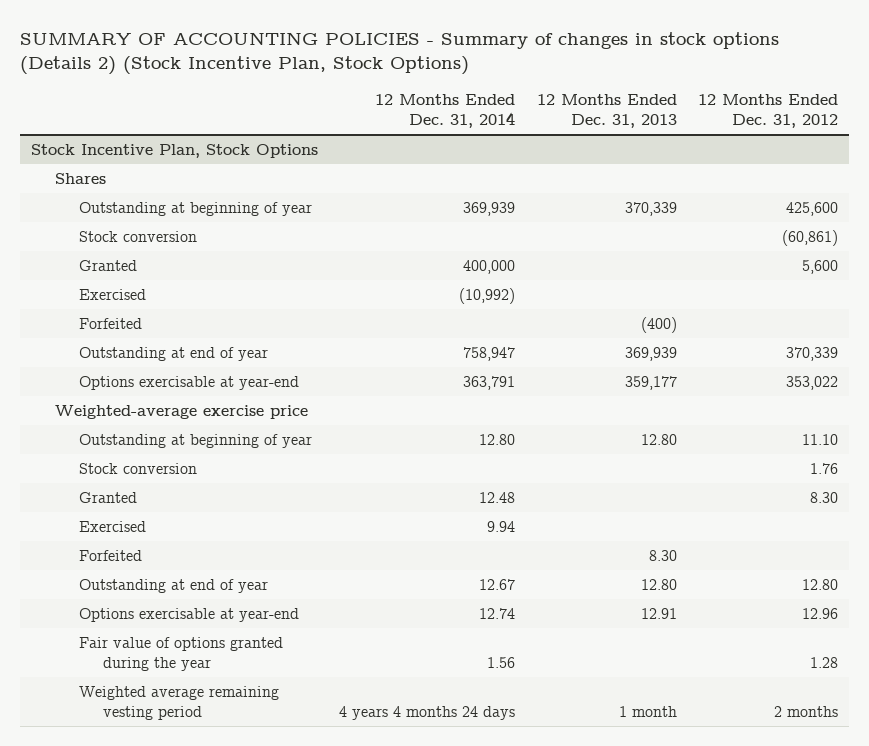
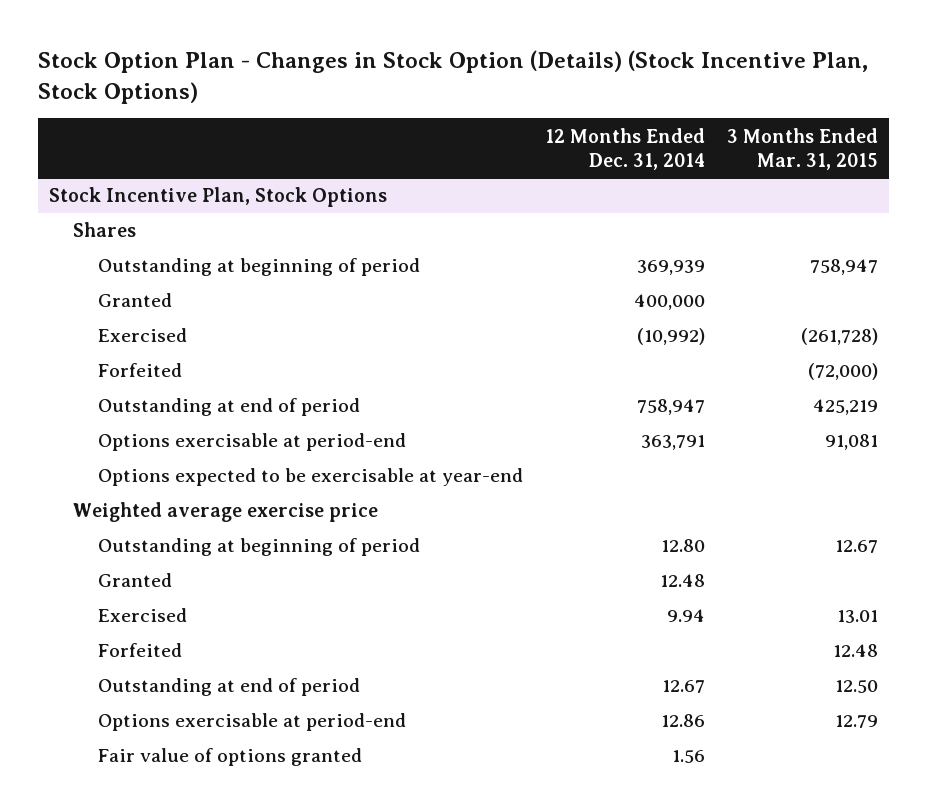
- SUMMARY OF ACCOUNTING POLICIES - Summary of changes in stock options (Details 2) (Stock Incentive Plan, Stock Options)
+ Stock Option Plan - Changes in Stock Option (Details) (Stock Incentive Plan, Stock Options)
- | 12 Months Ended Dec. 31, 2014 | 12 Months Ended Dec. 31, 2013 | 12 Months Ended Dec. 31, 2012
+ | 12 Months Ended Dec. 31, 2014 | 3 Months Ended Mar. 31, 2015
@ Stock Incentive Plan, Stock Options
- Outstanding at beginning of year | 369,939 | 370,339 | 425,600
- Stock conversion | | | (60,861)
+ Outstanding at beginning of period | 369,939 | 758,947
- Outstanding at end of year | 758,947 | 369,939 | 370,339
- Options exercisable at year-end | 363,791 | 359,177 | 353,022
- Weighted-average exercise price
- Outstanding at beginning of year | 12.80 | 12.80 | 11.10
- Stock conversion | | | 1.76
+ Outstanding at end of period | 758,947 | 425,219
+ Options exercisable at period-end | 363,791 | 91,081
+ Options expected to be exercisable at year-end
+ Weighted average exercise price
+ Outstanding at beginning of period | 12.80 | 12.67
- Outstanding at end of year | 12.67 | 12.80 | 12.80
- Options exercisable at year-end | 12.74 | 12.91 | 12.96
- Fair value of options granted during the year | 1.56 | | 1.28
- Weighted average remaining vesting period | 4 years 4 months 24 days | 1 month | 2 months
+ Outstanding at end of period | 12.67 | 12.50
+ Options exercisable at period-end | 12.86 | 12.79
+ Fair value of options granted | 1.56 |

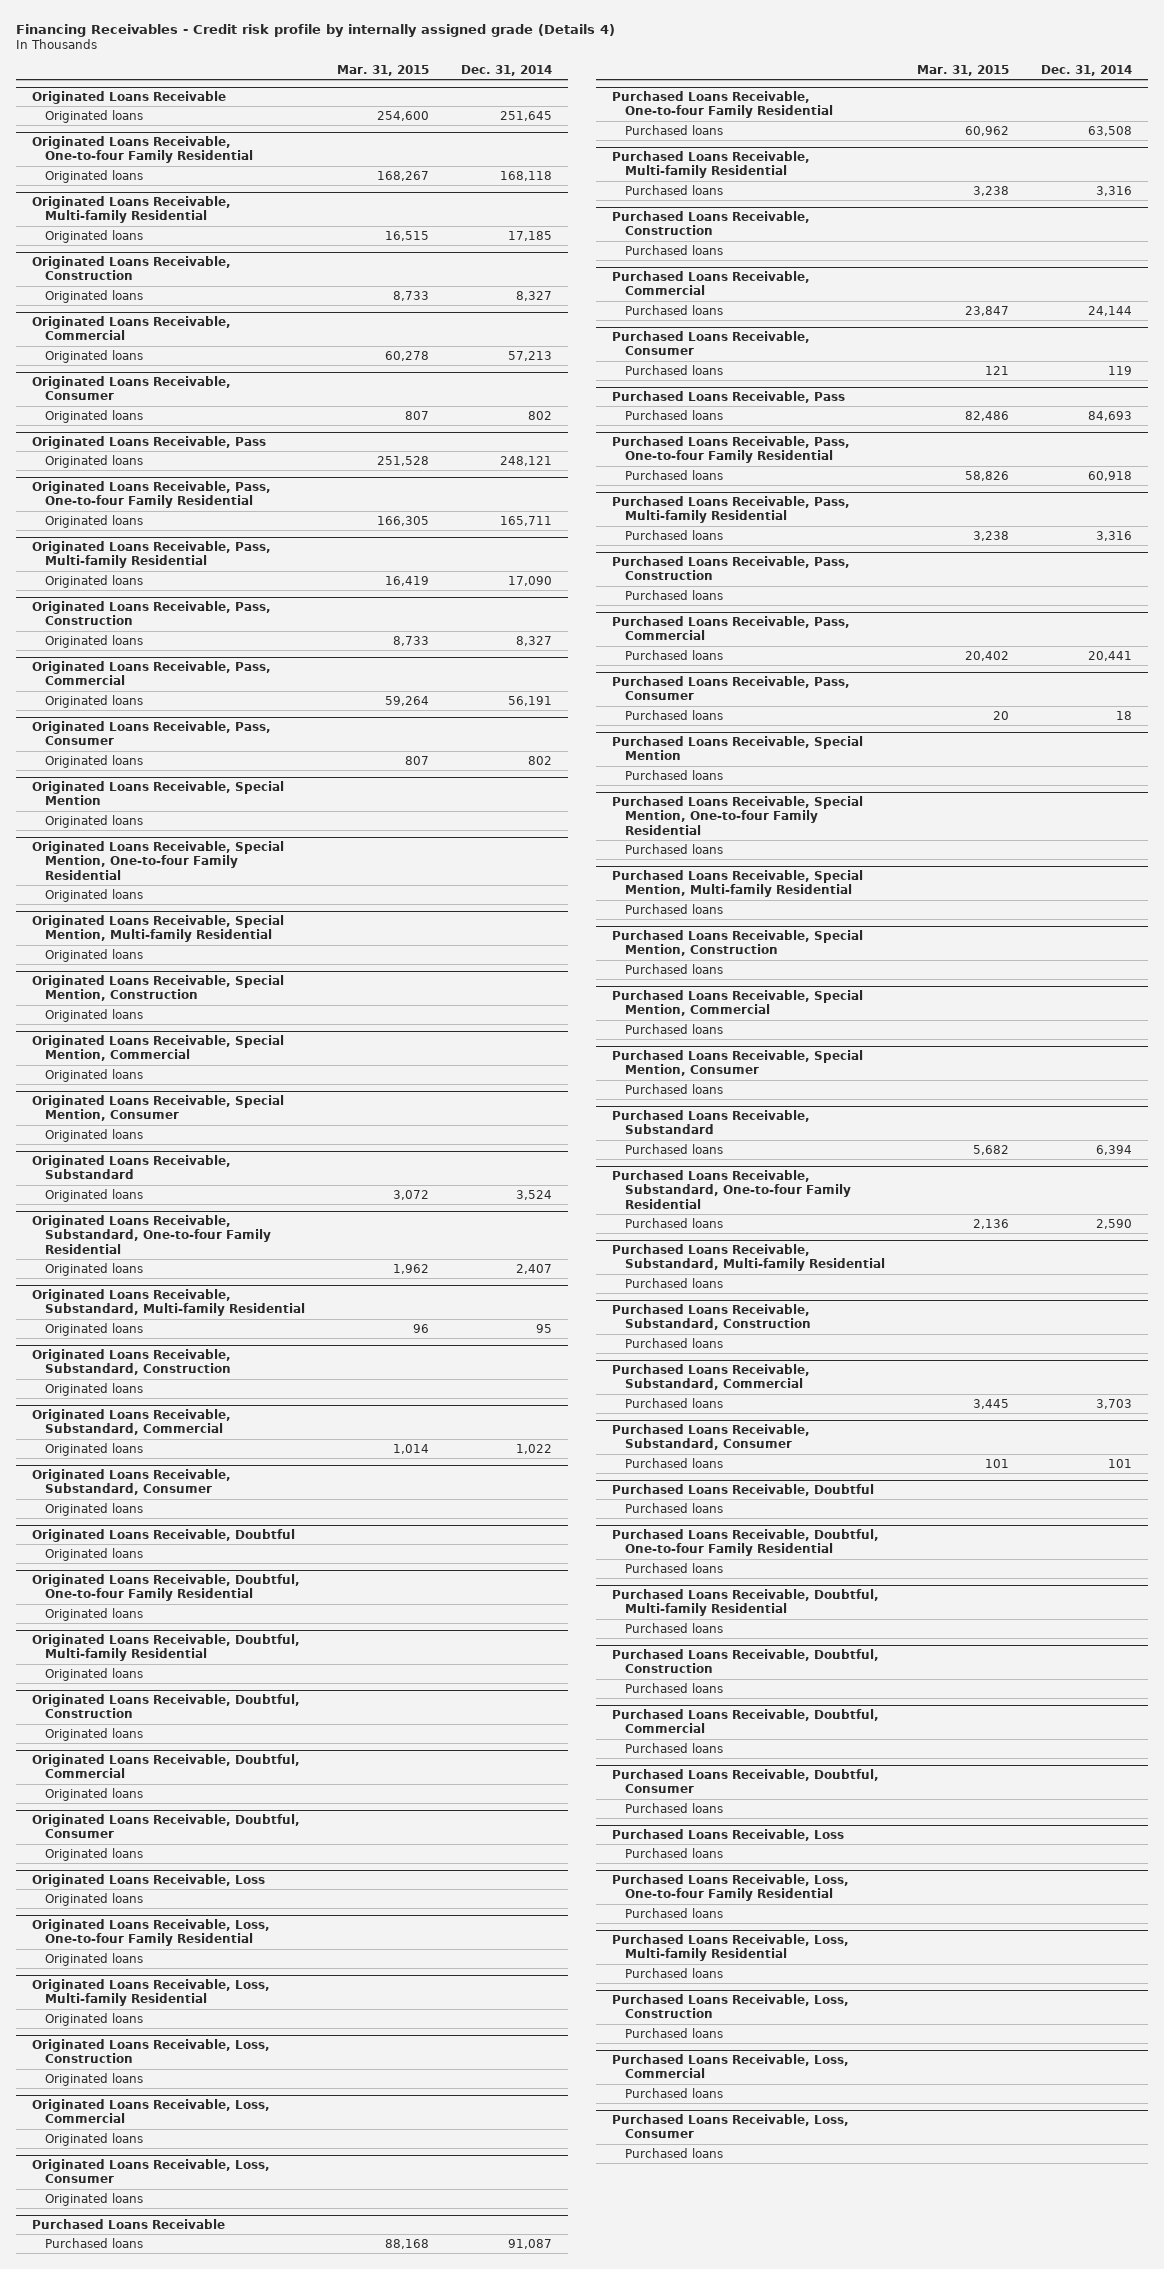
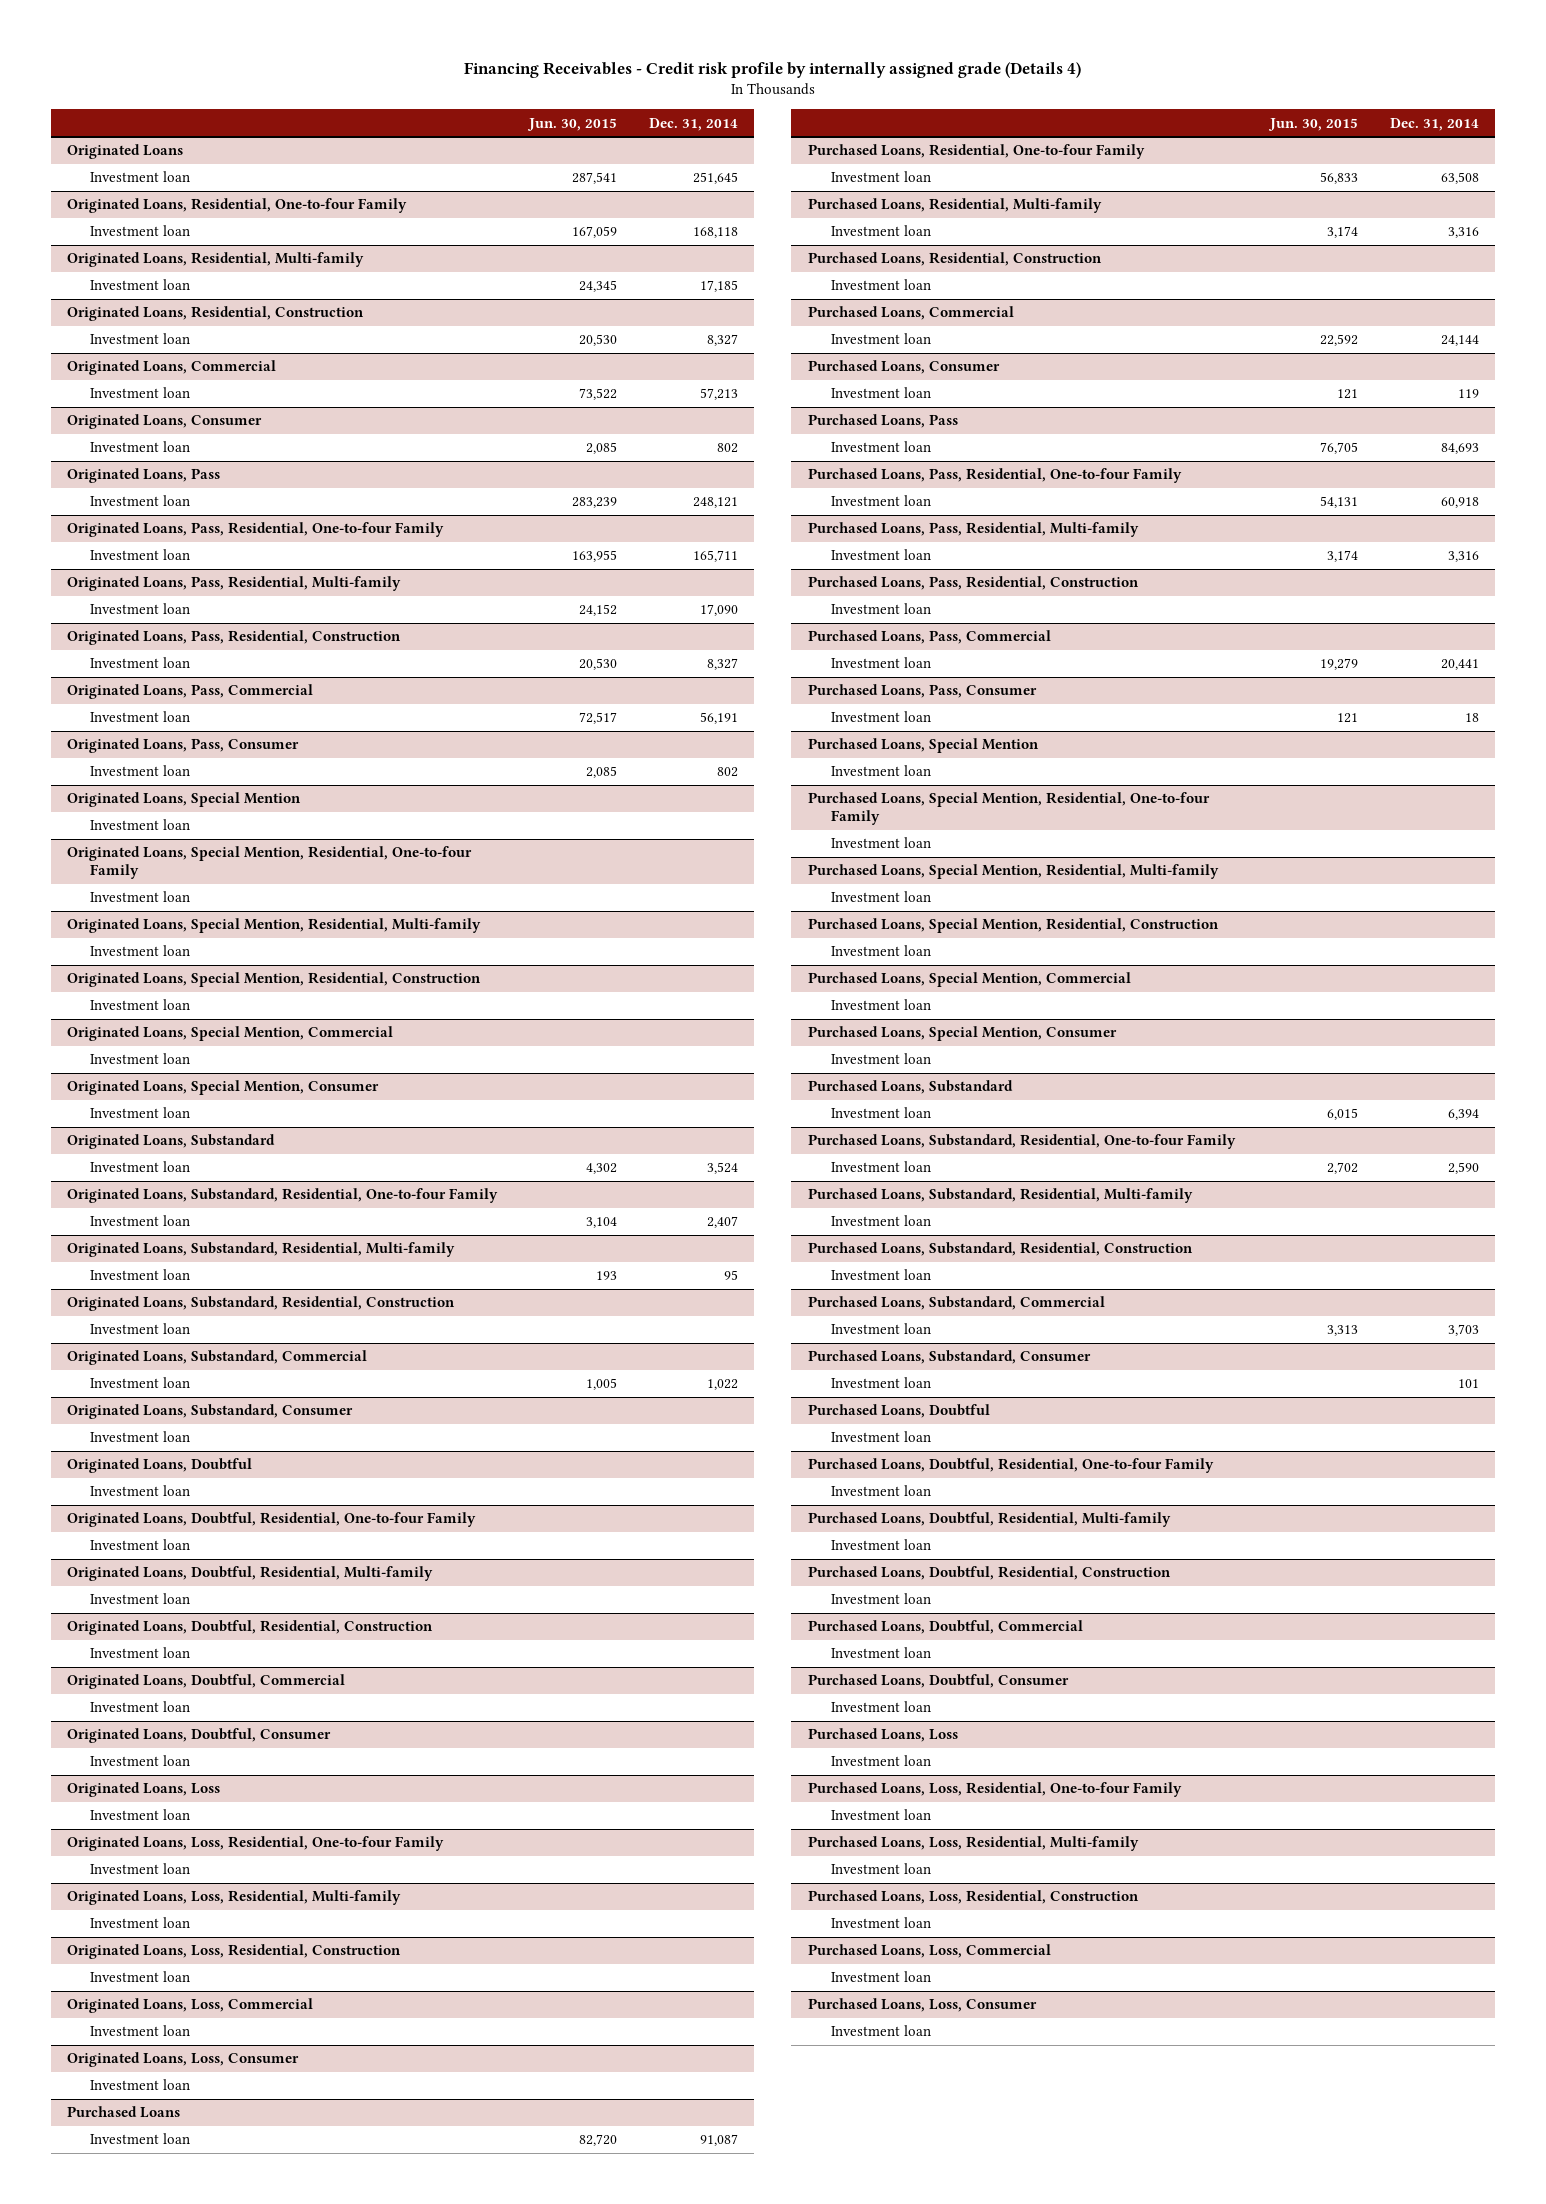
- | Mar. 31, 2015 | Dec. 31, 2014
+ | Jun. 30, 2015 | Dec. 31, 2014
- Originated Loans Receivable
- Originated loans | 254,600 | 251,645
- Originated Loans Receivable, One-to-four Family Residential
- Originated loans | 168,267 | 168,118
- Originated Loans Receivable, Multi-family Residential
- Originated loans | 16,515 | 17,185
- Originated Loans Receivable, Construction
- Originated loans | 8,733 | 8,327
- Originated Loans Receivable, Commercial
- Originated loans | 60,278 | 57,213
- Originated Loans Receivable, Consumer
- Originated loans | 807 | 802
- Originated Loans Receivable, Pass
- Originated loans | 251,528 | 248,121
- Originated Loans Receivable, Pass, One-to-four Family Residential
- Originated loans | 166,305 | 165,711
- Originated Loans Receivable, Pass, Multi-family Residential
- Originated loans | 16,419 | 17,090
- Originated Loans Receivable, Pass, Construction
- Originated loans | 8,733 | 8,327
- Originated Loans Receivable, Pass, Commercial
- Originated loans | 59,264 | 56,191
- Originated Loans Receivable, Pass, Consumer
- Originated loans | 807 | 802
- Originated Loans Receivable, Special Mention
- Originated loans
- Originated Loans Receivable, Special Mention, One-to-four Family Residential
- Originated loans
- Originated Loans Receivable, Special Mention, Multi-family Residential
- Originated loans
- Originated Loans Receivable, Special Mention, Construction
- Originated loans
- Originated Loans Receivable, Special Mention, Commercial
- Originated loans
- Originated Loans Receivable, Special Mention, Consumer
- Originated loans
- Originated Loans Receivable, Substandard
- Originated loans | 3,072 | 3,524
- Originated Loans Receivable, Substandard, One-to-four Family Residential
- Originated loans | 1,962 | 2,407
- Originated Loans Receivable, Substandard, Multi-family Residential
- Originated loans | 96 | 95
- Originated Loans Receivable, Substandard, Construction
- Originated loans
- Originated Loans Receivable, Substandard, Commercial
- Originated loans | 1,014 | 1,022
- Originated Loans Receivable, Substandard, Consumer
- Originated loans
- Originated Loans Receivable, Doubtful
- Originated loans
- Originated Loans Receivable, Doubtful, One-to-four Family Residential
- Originated loans
- Originated Loans Receivable, Doubtful, Multi-family Residential
- Originated loans
- Originated Loans Receivable, Doubtful, Construction
- Originated loans
- Originated Loans Receivable, Doubtful, Commercial
- Originated loans
- Originated Loans Receivable, Doubtful, Consumer
- Originated loans
- Originated Loans Receivable, Loss
- Originated loans
- Originated Loans Receivable, Loss, One-to-four Family Residential
- Originated loans
- Originated Loans Receivable, Loss, Multi-family Residential
- Originated loans
- Originated Loans Receivable, Loss, Construction
- Originated loans
- Originated Loans Receivable, Loss, Commercial
- Originated loans
- Originated Loans Receivable, Loss, Consumer
- Originated loans
- Purchased Loans Receivable
- Purchased loans | 88,168 | 91,087
- Purchased Loans Receivable, One-to-four Family Residential
- Purchased loans | 60,962 | 63,508
- Purchased Loans Receivable, Multi-family Residential
- Purchased loans | 3,238 | 3,316
- Purchased Loans Receivable, Construction
- Purchased loans
- Purchased Loans Receivable, Commercial
- Purchased loans | 23,847 | 24,144
- Purchased Loans Receivable, Consumer
- Purchased loans | 121 | 119
- Purchased Loans Receivable, Pass
- Purchased loans | 82,486 | 84,693
- Purchased Loans Receivable, Pass, One-to-four Family Residential
- Purchased loans | 58,826 | 60,918
- Purchased Loans Receivable, Pass, Multi-family Residential
- Purchased loans | 3,238 | 3,316
- Purchased Loans Receivable, Pass, Construction
- Purchased loans
- Purchased Loans Receivable, Pass, Commercial
- Purchased loans | 20,402 | 20,441
- Purchased Loans Receivable, Pass, Consumer
- Purchased loans | 20 | 18
- Purchased Loans Receivable, Special Mention
- Purchased loans
- Purchased Loans Receivable, Special Mention, One-to-four Family Residential
- Purchased loans
- Purchased Loans Receivable, Special Mention, Multi-family Residential
- Purchased loans
- Purchased Loans Receivable, Special Mention, Construction
- Purchased loans
- Purchased Loans Receivable, Special Mention, Commercial
- Purchased loans
- Purchased Loans Receivable, Special Mention, Consumer
- Purchased loans
- Purchased Loans Receivable, Substandard
- Purchased loans | 5,682 | 6,394
- Purchased Loans Receivable, Substandard, One-to-four Family Residential
- Purchased loans | 2,136 | 2,590
- Purchased Loans Receivable, Substandard, Multi-family Residential
- Purchased loans
- Purchased Loans Receivable, Substandard, Construction
- Purchased loans
- Purchased Loans Receivable, Substandard, Commercial
- Purchased loans | 3,445 | 3,703
- Purchased Loans Receivable, Substandard, Consumer
- Purchased loans | 101 | 101
- Purchased Loans Receivable, Doubtful
- Purchased loans
- Purchased Loans Receivable, Doubtful, One-to-four Family Residential
- Purchased loans
- Purchased Loans Receivable, Doubtful, Multi-family Residential
- Purchased loans
- Purchased Loans Receivable, Doubtful, Construction
- Purchased loans
- Purchased Loans Receivable, Doubtful, Commercial
- Purchased loans
- Purchased Loans Receivable, Doubtful, Consumer
- Purchased loans
- Purchased Loans Receivable, Loss
- Purchased loans
- Purchased Loans Receivable, Loss, One-to-four Family Residential
- Purchased loans
- Purchased Loans Receivable, Loss, Multi-family Residential
- Purchased loans
- Purchased Loans Receivable, Loss, Construction
- Purchased loans
- Purchased Loans Receivable, Loss, Commercial
- Purchased loans
- Purchased Loans Receivable, Loss, Consumer
- Purchased loans
+ Originated Loans
+ Investment loan | 287,541 | 251,645
+ Originated Loans, Residential, One-to-four Family
+ Investment loan | 167,059 | 168,118
+ Originated Loans, Residential, Multi-family
+ Investment loan | 24,345 | 17,185
+ Originated Loans, Residential, Construction
+ Investment loan | 20,530 | 8,327
+ Originated Loans, Commercial
+ Investment loan | 73,522 | 57,213
+ Originated Loans, Consumer
+ Investment loan | 2,085 | 802
+ Originated Loans, Pass
+ Investment loan | 283,239 | 248,121
+ Originated Loans, Pass, Residential, One-to-four Family
+ Investment loan | 163,955 | 165,711
+ Originated Loans, Pass, Residential, Multi-family
+ Investment loan | 24,152 | 17,090
+ Originated Loans, Pass, Residential, Construction
+ Investment loan | 20,530 | 8,327
+ Originated Loans, Pass, Commercial
+ Investment loan | 72,517 | 56,191
+ Originated Loans, Pass, Consumer
+ Investment loan | 2,085 | 802
+ Originated Loans, Special Mention
+ Investment loan
+ Originated Loans, Special Mention, Residential, One-to-four Family
+ Investment loan
+ Originated Loans, Special Mention, Residential, Multi-family
+ Investment loan
+ Originated Loans, Special Mention, Residential, Construction
+ Investment loan
+ Originated Loans, Special Mention, Commercial
+ Investment loan
+ Originated Loans, Special Mention, Consumer
+ Investment loan
+ Originated Loans, Substandard
+ Investment loan | 4,302 | 3,524
+ Originated Loans, Substandard, Residential, One-to-four Family
+ Investment loan | 3,104 | 2,407
+ Originated Loans, Substandard, Residential, Multi-family
+ Investment loan | 193 | 95
+ Originated Loans, Substandard, Residential, Construction
+ Investment loan
+ Originated Loans, Substandard, Commercial
+ Investment loan | 1,005 | 1,022
+ Originated Loans, Substandard, Consumer
+ Investment loan
+ Originated Loans, Doubtful
+ Investment loan
+ Originated Loans, Doubtful, Residential, One-to-four Family
+ Investment loan
+ Originated Loans, Doubtful, Residential, Multi-family
+ Investment loan
+ Originated Loans, Doubtful, Residential, Construction
+ Investment loan
+ Originated Loans, Doubtful, Commercial
+ Investment loan
+ Originated Loans, Doubtful, Consumer
+ Investment loan
+ Originated Loans, Loss
+ Investment loan
+ Originated Loans, Loss, Residential, One-to-four Family
+ Investment loan
+ Originated Loans, Loss, Residential, Multi-family
+ Investment loan
+ Originated Loans, Loss, Residential, Construction
+ Investment loan
+ Originated Loans, Loss, Commercial
+ Investment loan
+ Originated Loans, Loss, Consumer
+ Investment loan
+ Purchased Loans
+ Investment loan | 82,720 | 91,087
+ Purchased Loans, Residential, One-to-four Family
+ Investment loan | 56,833 | 63,508
+ Purchased Loans, Residential, Multi-family
+ Investment loan | 3,174 | 3,316
+ Purchased Loans, Residential, Construction
+ Investment loan
+ Purchased Loans, Commercial
+ Investment loan | 22,592 | 24,144
+ Purchased Loans, Consumer
+ Investment loan | 121 | 119
+ Purchased Loans, Pass
+ Investment loan | 76,705 | 84,693
+ Purchased Loans, Pass, Residential, One-to-four Family
+ Investment loan | 54,131 | 60,918
+ Purchased Loans, Pass, Residential, Multi-family
+ Investment loan | 3,174 | 3,316
+ Purchased Loans, Pass, Residential, Construction
+ Investment loan
+ Purchased Loans, Pass, Commercial
+ Investment loan | 19,279 | 20,441
+ Purchased Loans, Pass, Consumer
+ Investment loan | 121 | 18
+ Purchased Loans, Special Mention
+ Investment loan
+ Purchased Loans, Special Mention, Residential, One-to-four Family
+ Investment loan
+ Purchased Loans, Special Mention, Residential, Multi-family
+ Investment loan
+ Purchased Loans, Special Mention, Residential, Construction
+ Investment loan
+ Purchased Loans, Special Mention, Commercial
+ Investment loan
+ Purchased Loans, Special Mention, Consumer
+ Investment loan
+ Purchased Loans, Substandard
+ Investment loan | 6,015 | 6,394
+ Purchased Loans, Substandard, Residential, One-to-four Family
+ Investment loan | 2,702 | 2,590
+ Purchased Loans, Substandard, Residential, Multi-family
+ Investment loan
+ Purchased Loans, Substandard, Residential, Construction
+ Investment loan
+ Purchased Loans, Substandard, Commercial
+ Investment loan | 3,313 | 3,703
+ Purchased Loans, Substandard, Consumer
+ Investment loan | | 101
+ Purchased Loans, Doubtful
+ Investment loan
+ Purchased Loans, Doubtful, Residential, One-to-four Family
+ Investment loan
+ Purchased Loans, Doubtful, Residential, Multi-family
+ Investment loan
+ Purchased Loans, Doubtful, Residential, Construction
+ Investment loan
+ Purchased Loans, Doubtful, Commercial
+ Investment loan
+ Purchased Loans, Doubtful, Consumer
+ Investment loan
+ Purchased Loans, Loss
+ Investment loan
+ Purchased Loans, Loss, Residential, One-to-four Family
+ Investment loan
+ Purchased Loans, Loss, Residential, Multi-family
+ Investment loan
+ Purchased Loans, Loss, Residential, Construction
+ Investment loan
+ Purchased Loans, Loss, Commercial
+ Investment loan
+ Purchased Loans, Loss, Consumer
+ Investment loan

